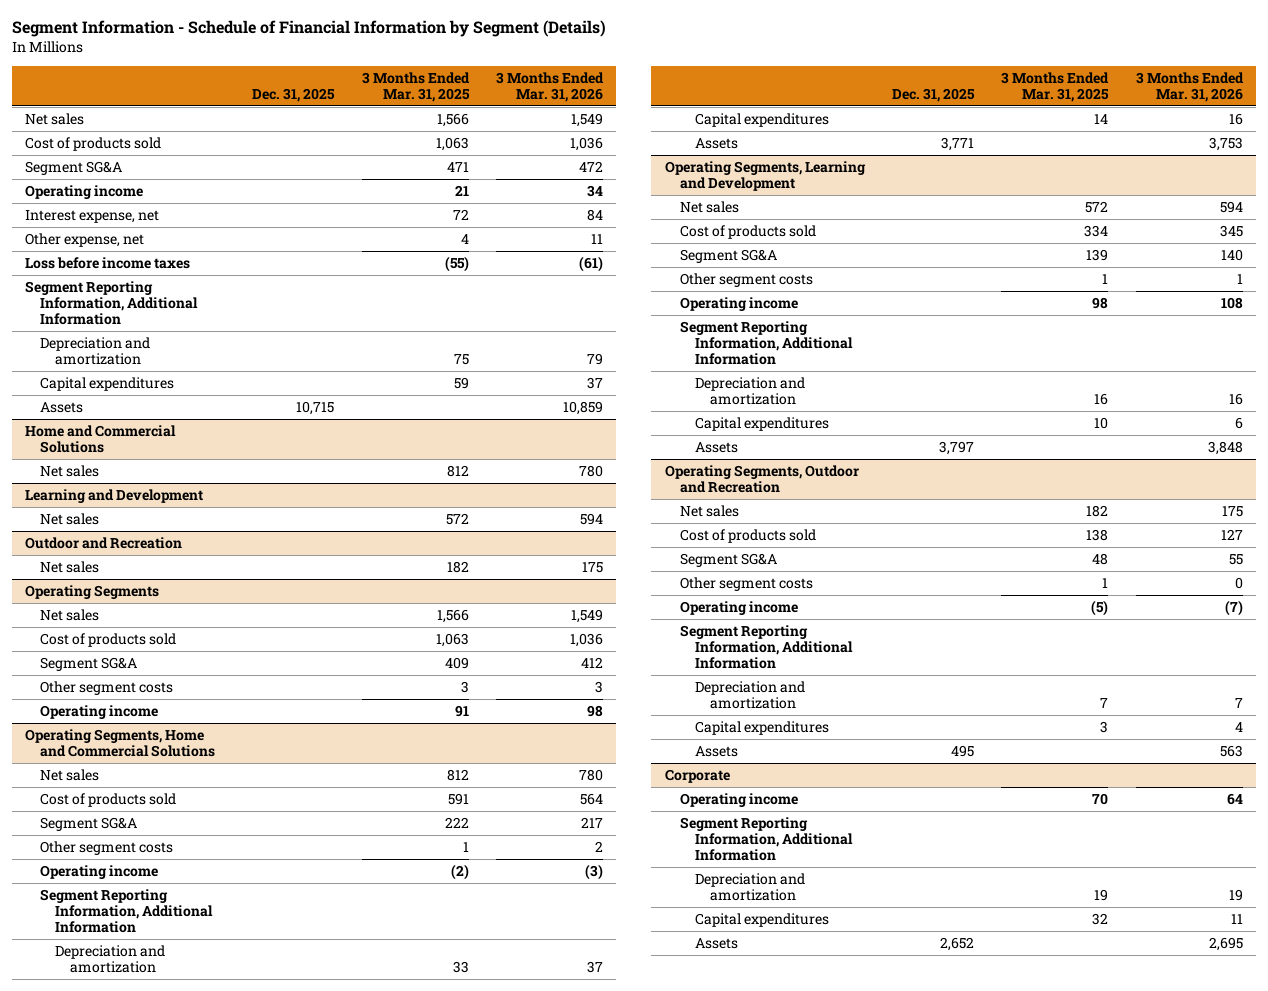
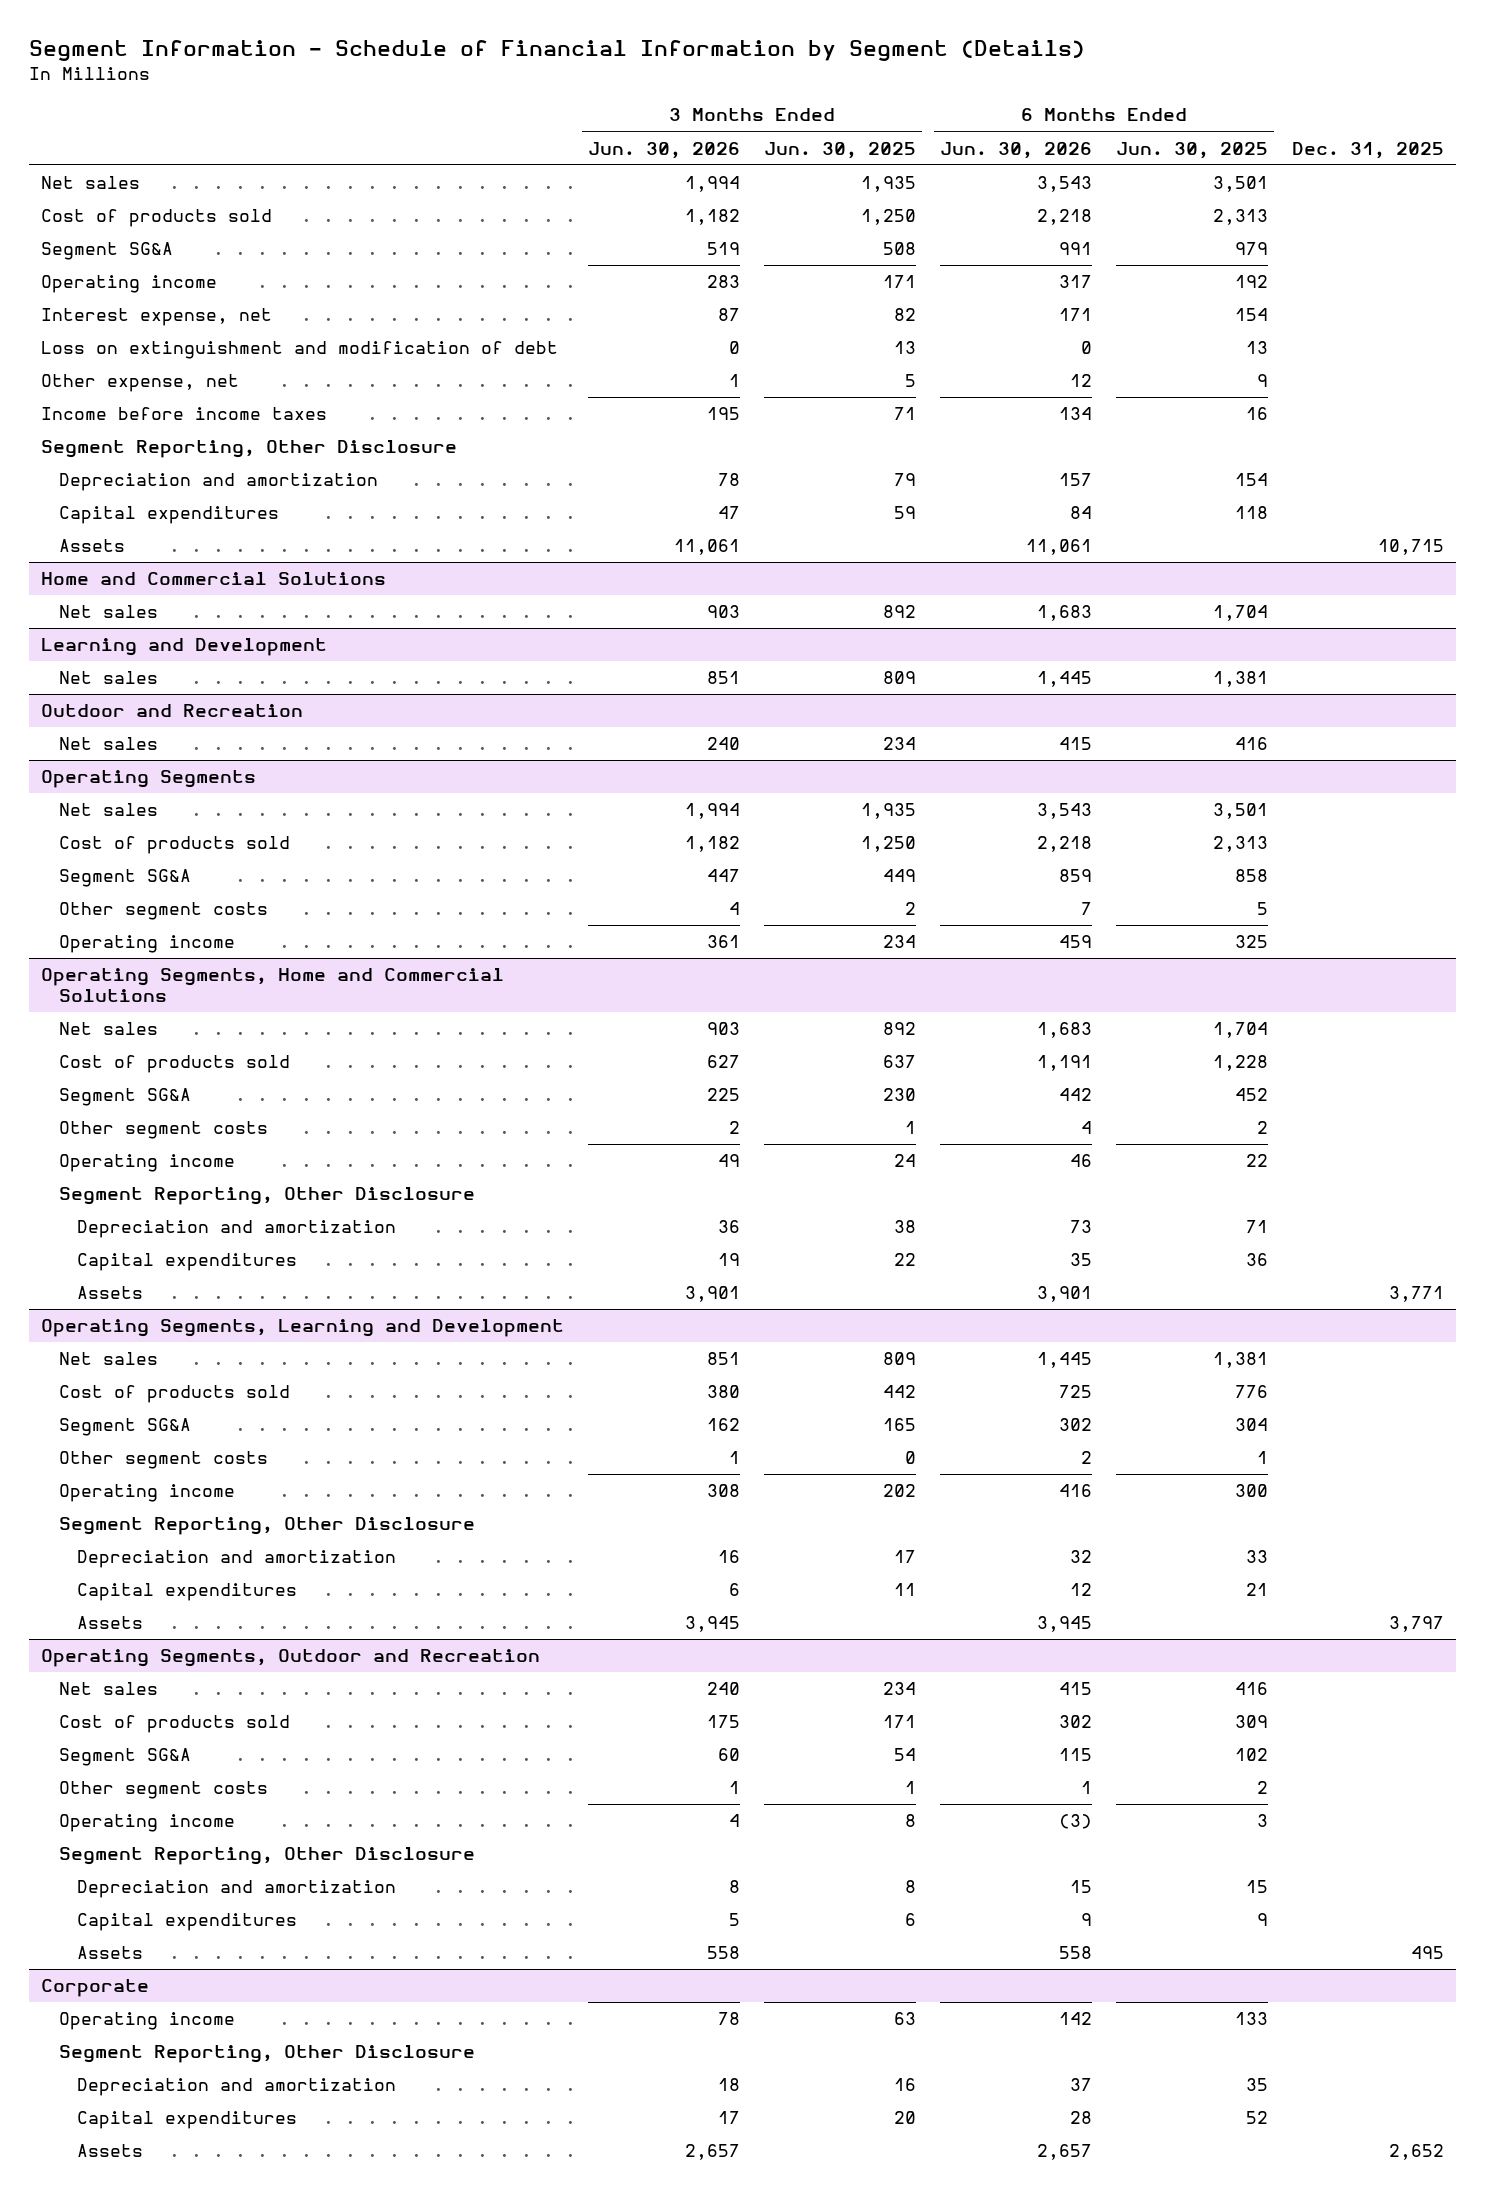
- | Dec. 31, 2025 | 3 Months Ended Mar. 31, 2025 | 3 Months Ended Mar. 31, 2026
+ | 3 Months Ended Jun. 30, 2026 | 3 Months Ended Jun. 30, 2025 | 6 Months Ended Jun. 30, 2026 | 6 Months Ended Jun. 30, 2025 | Dec. 31, 2025
+ Loss on extinguishment and modification of debt | 0 | 13 | 0 | 13 |
- Loss before income taxes | | (55) | (61)
- Segment Reporting Information, Additional Information
+ Income before income taxes | 195 | 71 | 134 | 16 |
+ Segment Reporting, Other Disclosure
@ Operating Segments, Home and Commercial Solutions
- Segment Reporting Information, Additional Information
+ Segment Reporting, Other Disclosure
@ Operating Segments, Learning and Development
- Segment Reporting Information, Additional Information
+ Segment Reporting, Other Disclosure
@ Operating Segments, Outdoor and Recreation
- Segment Reporting Information, Additional Information
+ Segment Reporting, Other Disclosure
@ Corporate
- Segment Reporting Information, Additional Information
+ Segment Reporting, Other Disclosure

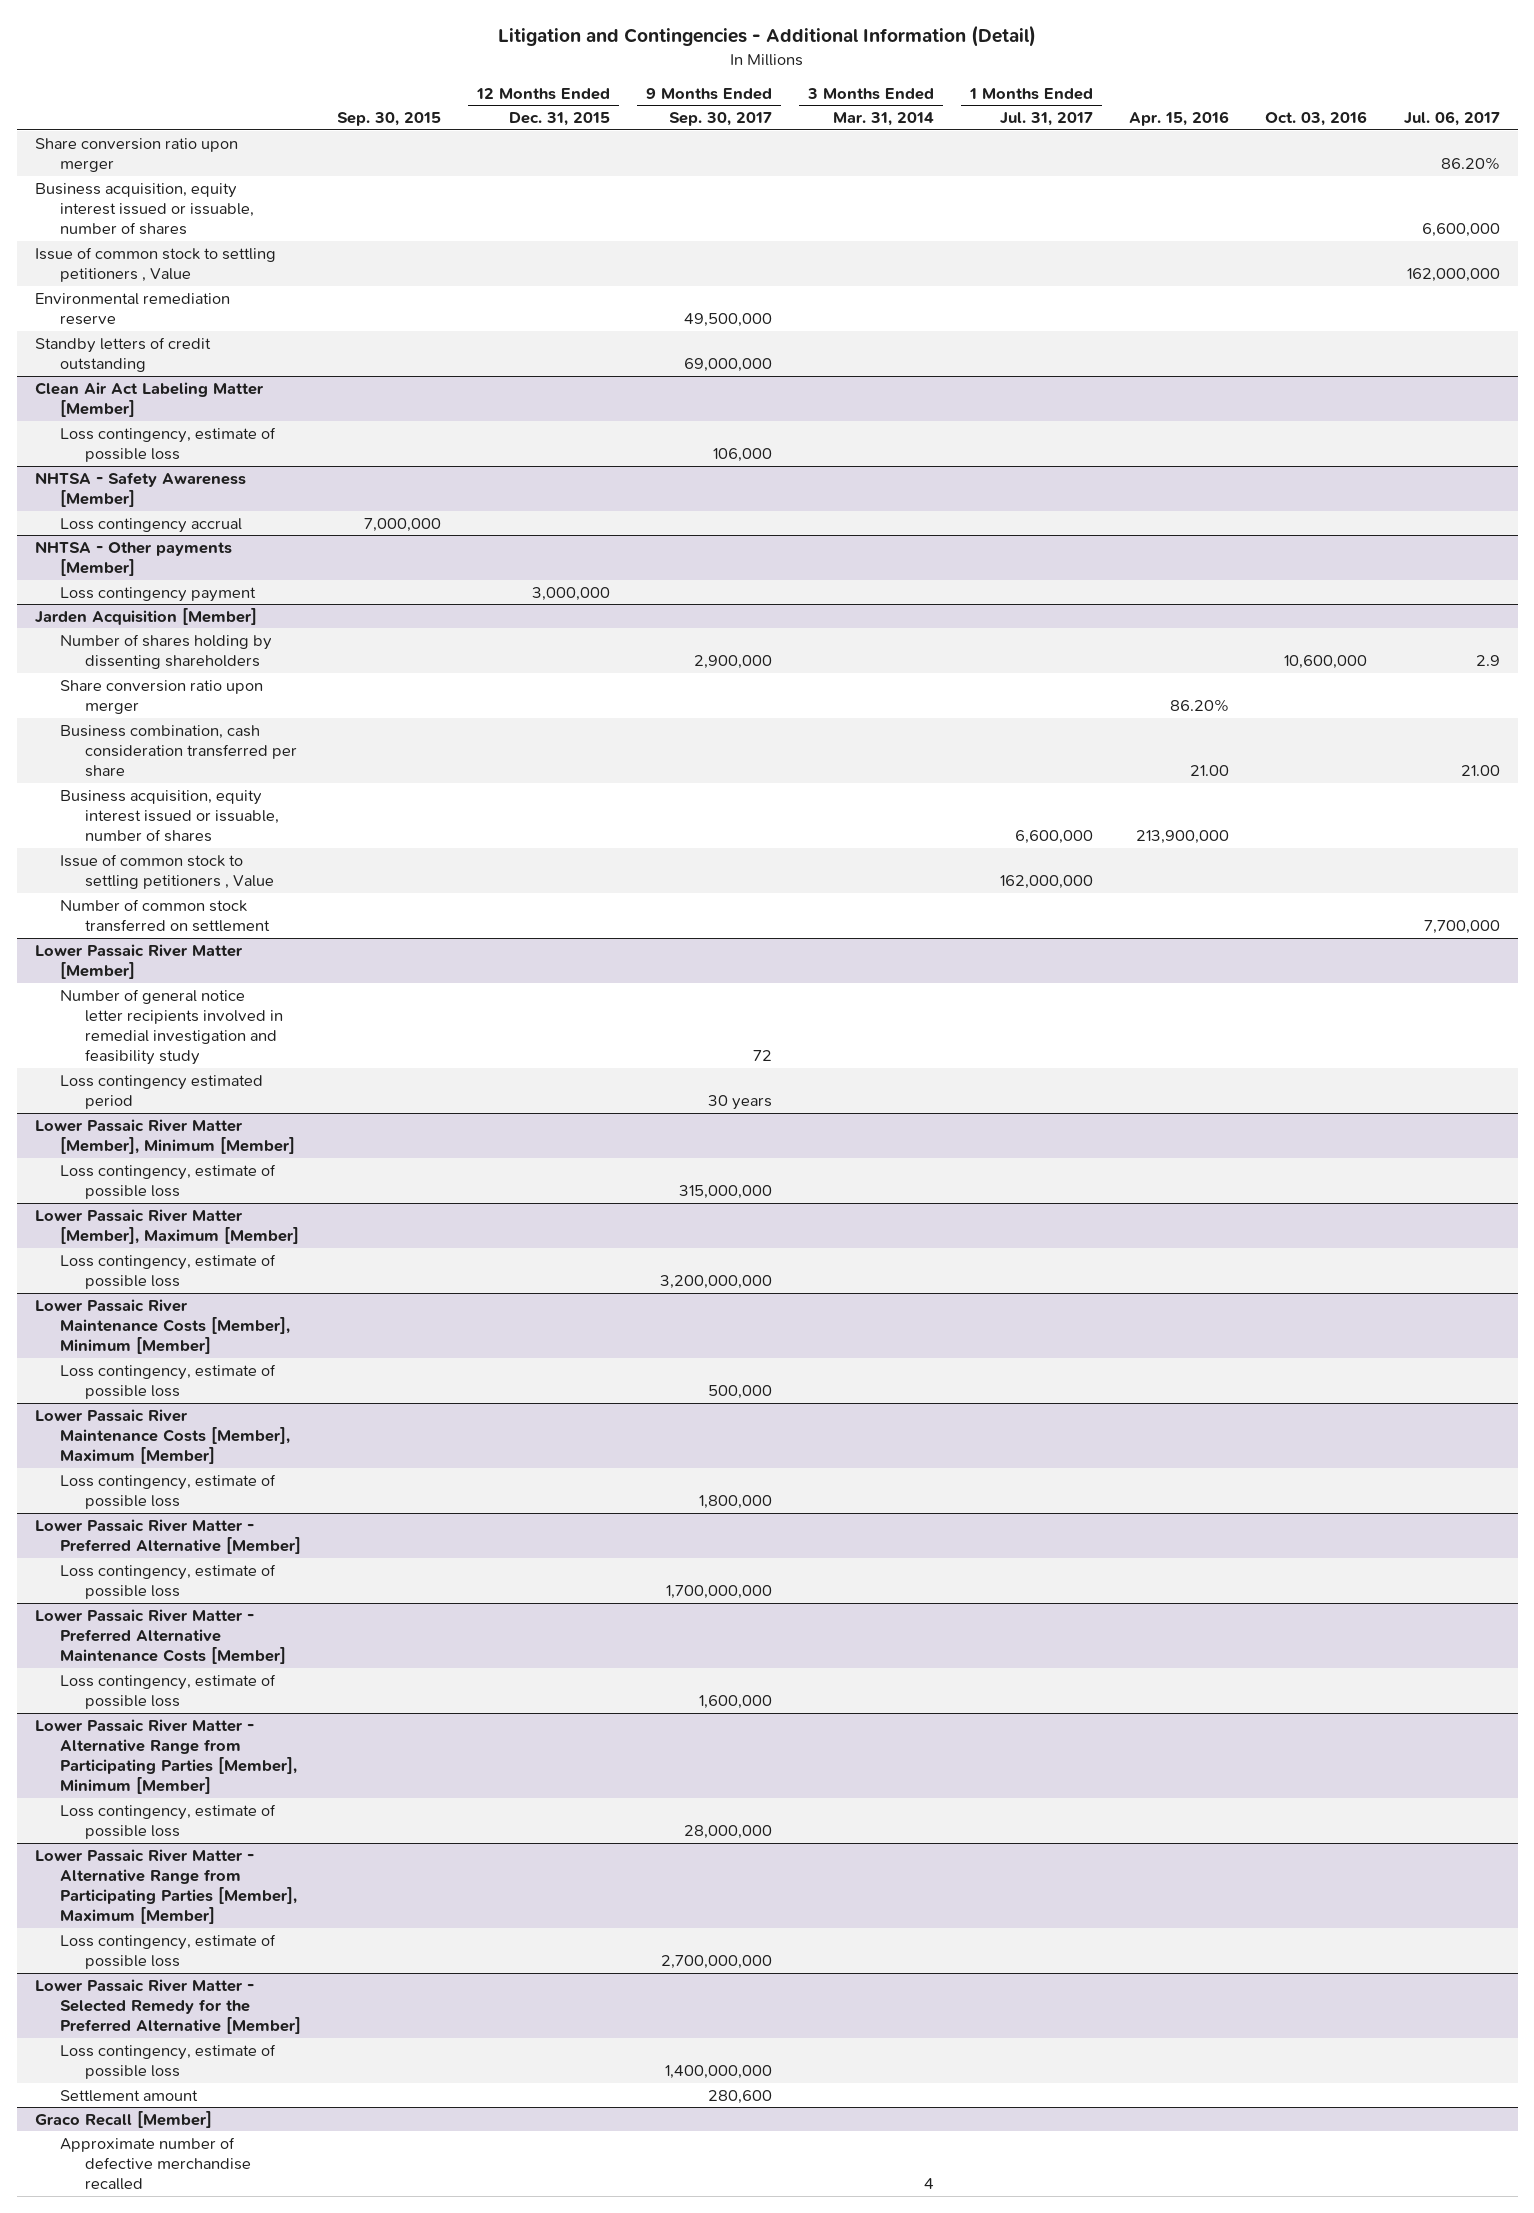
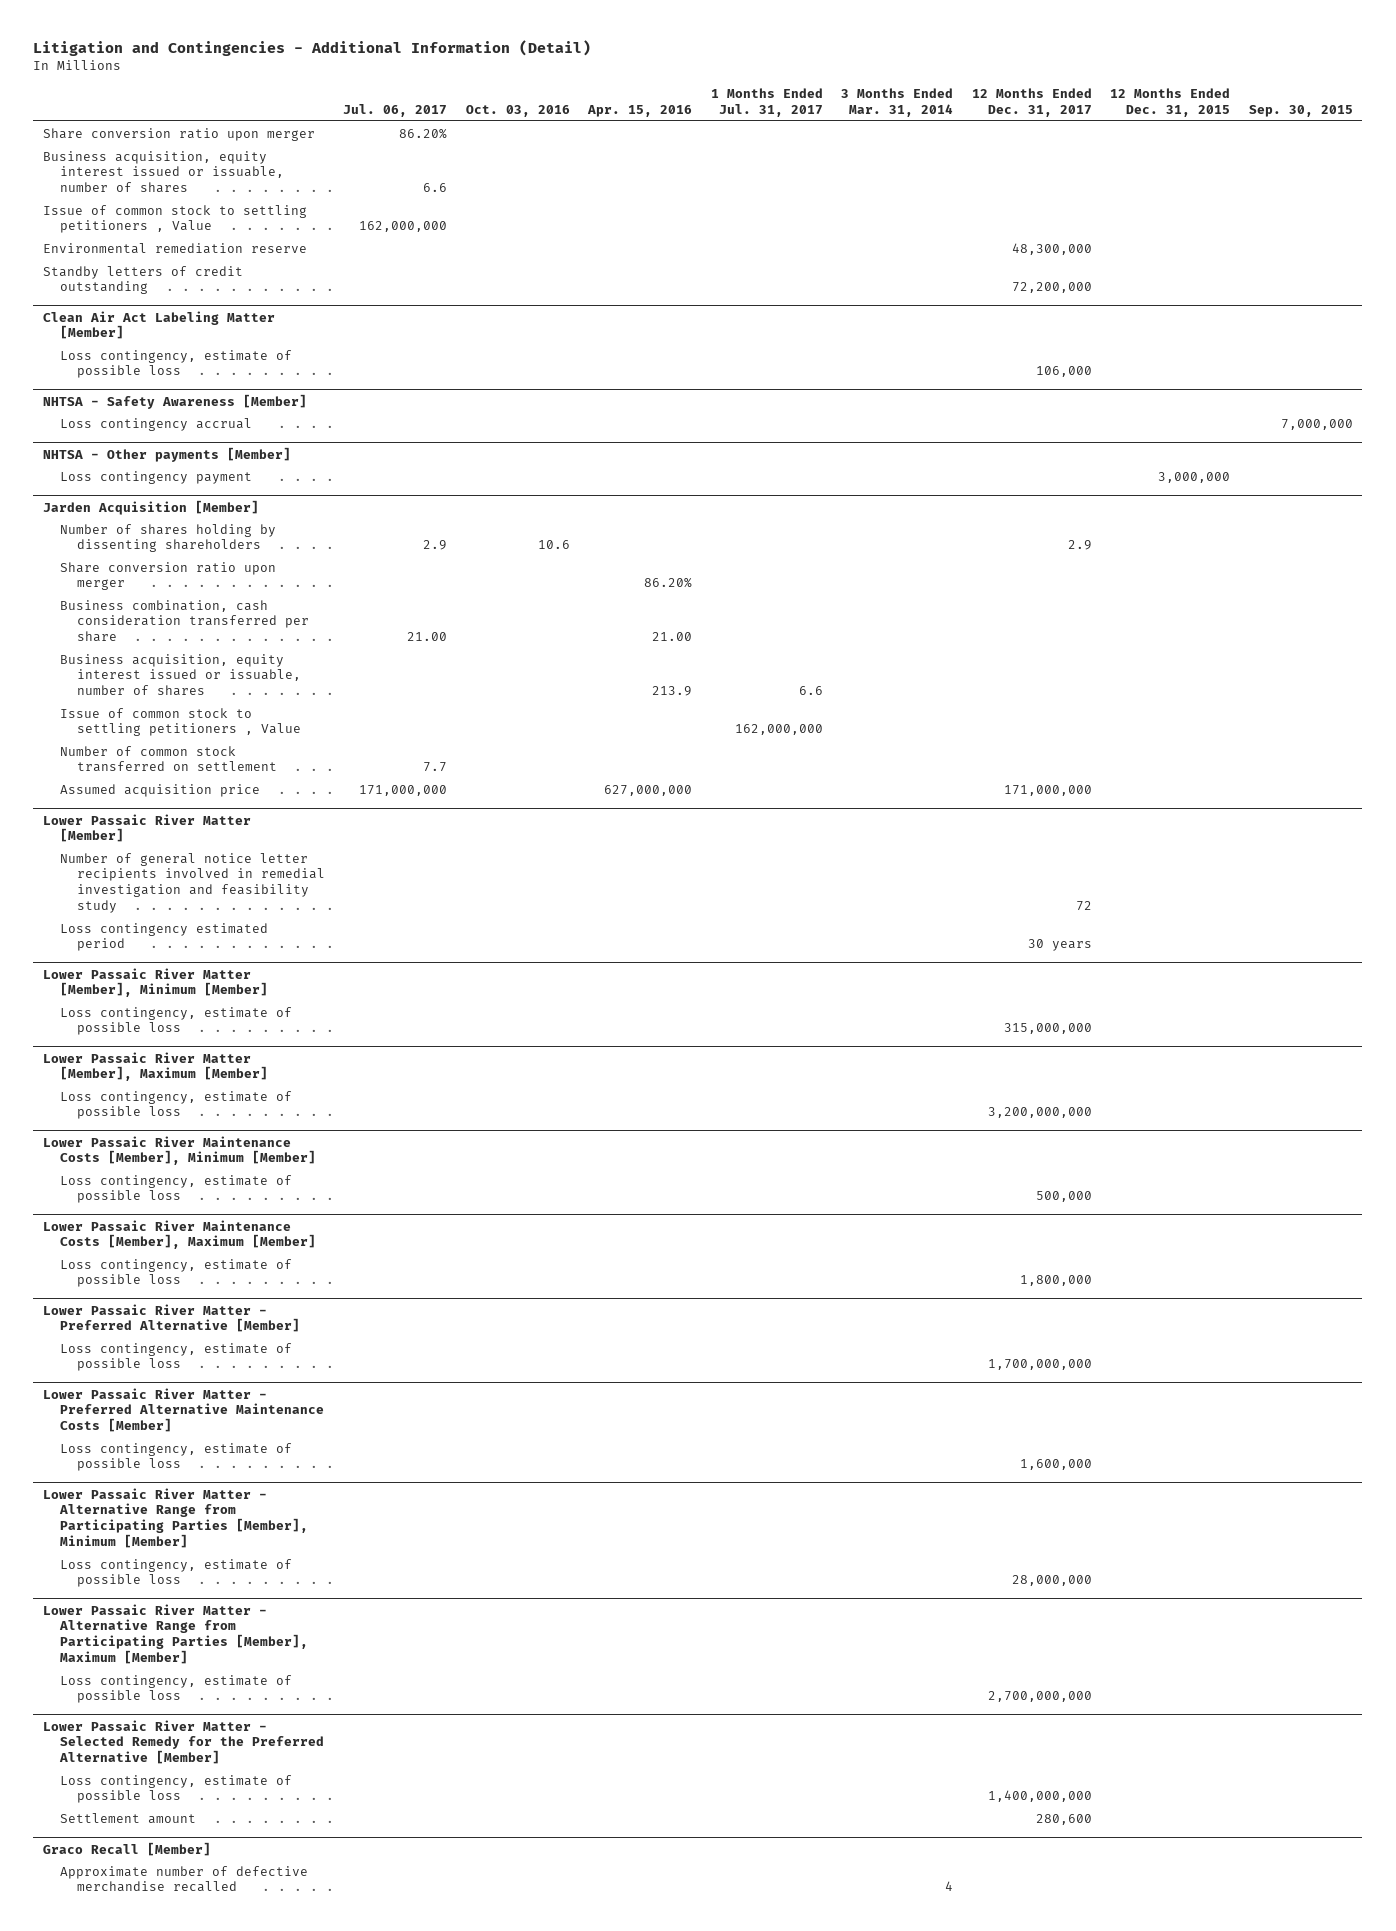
- | Sep. 30, 2015 | 12 Months Ended Dec. 31, 2015 | 9 Months Ended Sep. 30, 2017 | 3 Months Ended Mar. 31, 2014 | 1 Months Ended Jul. 31, 2017 | Apr. 15, 2016 | Oct. 03, 2016 | Jul. 06, 2017
+ | Jul. 06, 2017 | Oct. 03, 2016 | Apr. 15, 2016 | 1 Months Ended Jul. 31, 2017 | 3 Months Ended Mar. 31, 2014 | 12 Months Ended Dec. 31, 2017 | 12 Months Ended Dec. 31, 2015 | Sep. 30, 2015
- Business acquisition, equity interest issued or issuable, number of shares | | | | | | | | 6,600,000
+ Business acquisition, equity interest issued or issuable, number of shares | 6.6 | | | | | | |
@ Jarden Acquisition [Member]
- Number of shares holding by dissenting shareholders | | | 2,900,000 | | | | 10,600,000 | 2.9
+ Number of shares holding by dissenting shareholders | 2.9 | 10.6 | | | | 2.9 | |
- Business acquisition, equity interest issued or issuable, number of shares | | | | | 6,600,000 | 213,900,000 | |
+ Business acquisition, equity interest issued or issuable, number of shares | | | 213.9 | 6.6 | | | |
- Number of common stock transferred on settlement | | | | | | | | 7,700,000
+ Number of common stock transferred on settlement | 7.7 | | | | | | |
+ Assumed acquisition price | 171,000,000 | | 627,000,000 | | | 171,000,000 | |

